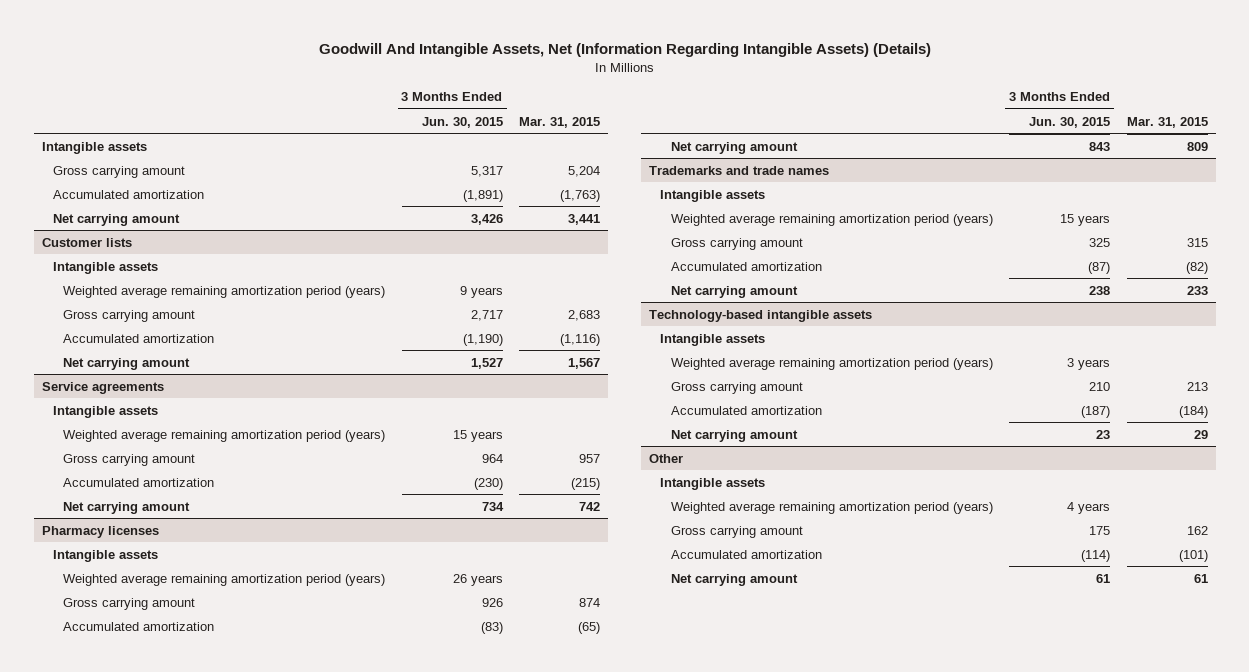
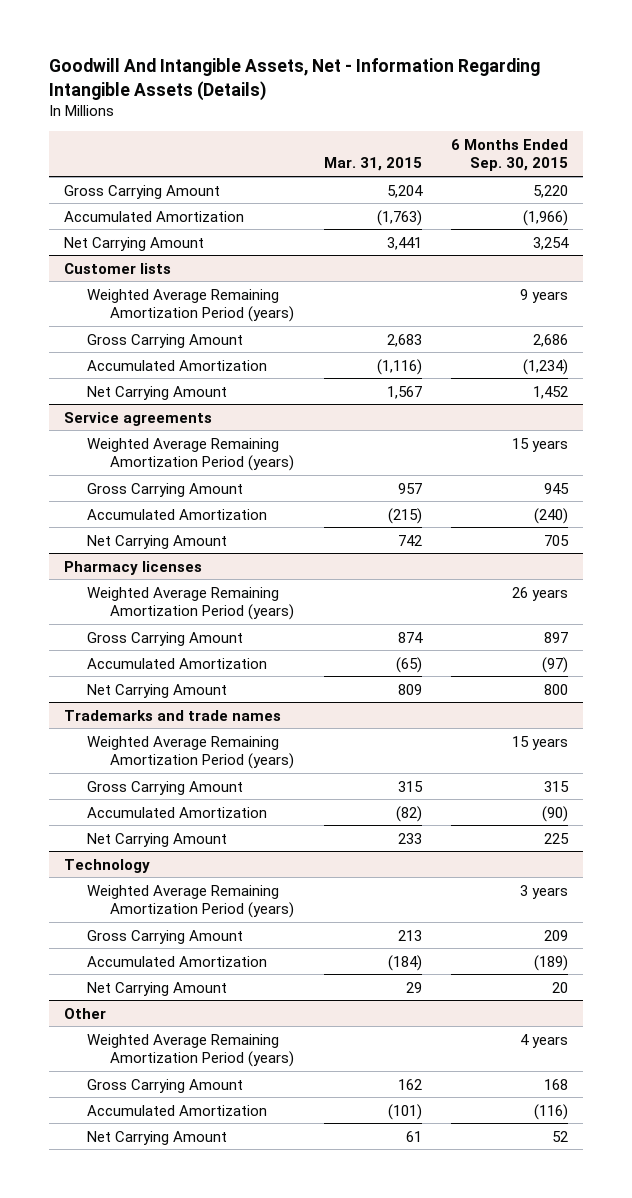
- Goodwill And Intangible Assets, Net (Information Regarding Intangible Assets) (Details)
+ Goodwill And Intangible Assets, Net - Information Regarding Intangible Assets (Details)
- | 3 Months Ended Jun. 30, 2015 | Mar. 31, 2015
+ | Mar. 31, 2015 | 6 Months Ended Sep. 30, 2015
- Intangible assets
- Gross carrying amount | 5,317 | 5,204
- Accumulated amortization | (1,891) | (1,763)
- Net carrying amount | 3,426 | 3,441
+ Gross Carrying Amount | 5,204 | 5,220
+ Accumulated Amortization | (1,763) | (1,966)
+ Net Carrying Amount | 3,441 | 3,254
@ Customer lists
- Intangible assets
- Weighted average remaining amortization period (years) | 9 years |
- Gross carrying amount | 2,717 | 2,683
- Accumulated amortization | (1,190) | (1,116)
- Net carrying amount | 1,527 | 1,567
+ Weighted Average Remaining Amortization Period (years) | | 9 years
+ Gross Carrying Amount | 2,683 | 2,686
+ Accumulated Amortization | (1,116) | (1,234)
+ Net Carrying Amount | 1,567 | 1,452
@ Service agreements
- Intangible assets
- Weighted average remaining amortization period (years) | 15 years |
- Gross carrying amount | 964 | 957
- Accumulated amortization | (230) | (215)
- Net carrying amount | 734 | 742
+ Weighted Average Remaining Amortization Period (years) | | 15 years
+ Gross Carrying Amount | 957 | 945
+ Accumulated Amortization | (215) | (240)
+ Net Carrying Amount | 742 | 705
@ Pharmacy licenses
- Intangible assets
- Weighted average remaining amortization period (years) | 26 years |
- Gross carrying amount | 926 | 874
- Accumulated amortization | (83) | (65)
- Net carrying amount | 843 | 809
+ Weighted Average Remaining Amortization Period (years) | | 26 years
+ Gross Carrying Amount | 874 | 897
+ Accumulated Amortization | (65) | (97)
+ Net Carrying Amount | 809 | 800
@ Trademarks and trade names
- Intangible assets
- Weighted average remaining amortization period (years) | 15 years |
- Gross carrying amount | 325 | 315
- Accumulated amortization | (87) | (82)
- Net carrying amount | 238 | 233
- Technology-based intangible assets
- Intangible assets
- Weighted average remaining amortization period (years) | 3 years |
- Gross carrying amount | 210 | 213
- Accumulated amortization | (187) | (184)
- Net carrying amount | 23 | 29
@ Trademarks and trade names
+ Weighted Average Remaining Amortization Period (years) | | 15 years
+ Gross Carrying Amount | 315 | 315
+ Accumulated Amortization | (82) | (90)
+ Net Carrying Amount | 233 | 225
+ Technology
+ Weighted Average Remaining Amortization Period (years) | | 3 years
+ Gross Carrying Amount | 213 | 209
+ Accumulated Amortization | (184) | (189)
+ Net Carrying Amount | 29 | 20
@ Other
- Intangible assets
- Weighted average remaining amortization period (years) | 4 years |
- Gross carrying amount | 175 | 162
- Accumulated amortization | (114) | (101)
- Net carrying amount | 61 | 61
+ Weighted Average Remaining Amortization Period (years) | | 4 years
+ Gross Carrying Amount | 162 | 168
+ Accumulated Amortization | (101) | (116)
+ Net Carrying Amount | 61 | 52

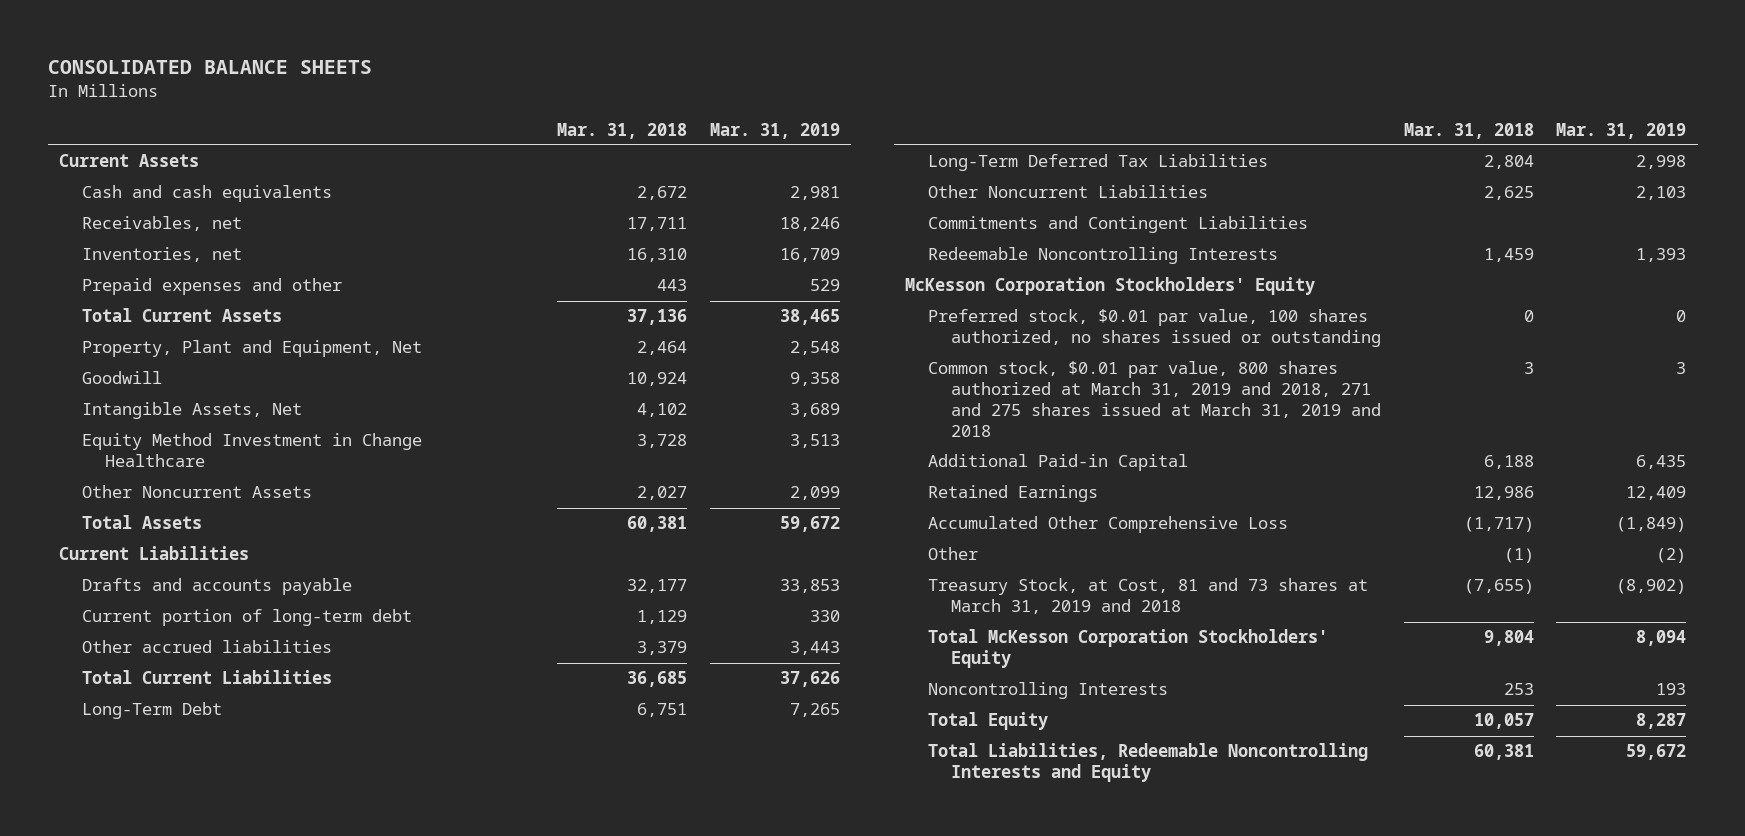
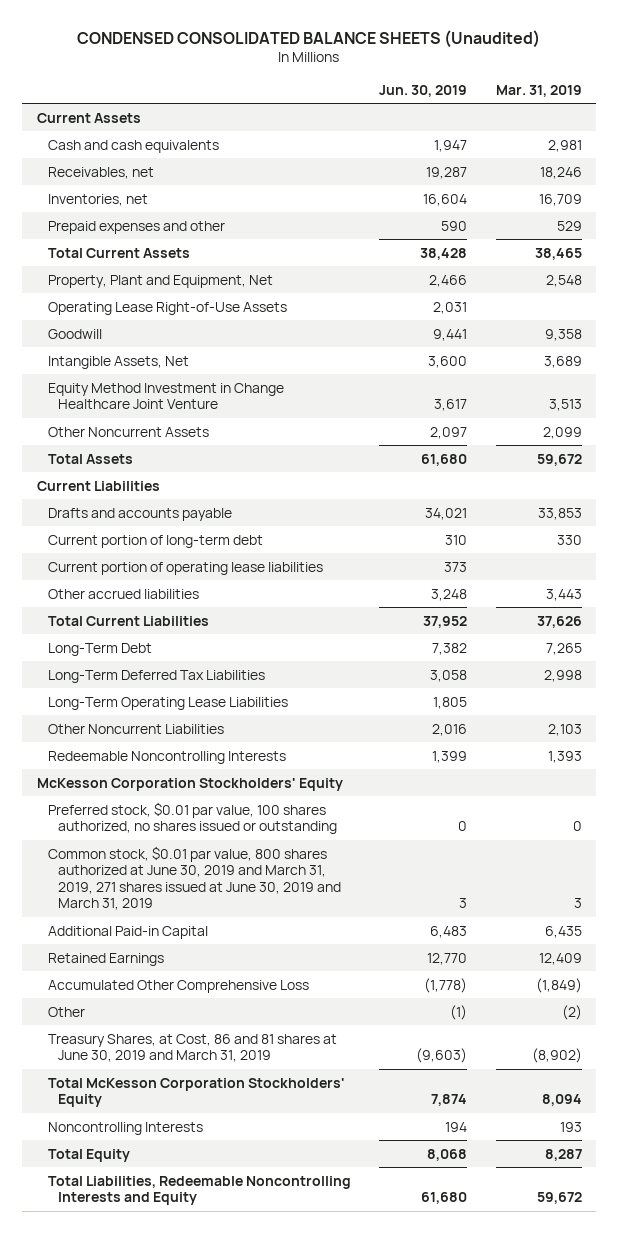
- CONSOLIDATED BALANCE SHEETS
+ CONDENSED CONSOLIDATED BALANCE SHEETS (Unaudited)
- | Mar. 31, 2018 | Mar. 31, 2019
+ | Jun. 30, 2019 | Mar. 31, 2019
+ Operating Lease Right-of-Use Assets | 2,031 |
- Equity Method Investment in Change Healthcare | 3,728 | 3,513
+ Equity Method Investment in Change Healthcare Joint Venture | 3,617 | 3,513
+ Current portion of operating lease liabilities | 373 |
+ Long-Term Operating Lease Liabilities | 1,805 |
- Commitments and Contingent Liabilities
- Common stock, $0.01 par value, 800 shares authorized at March 31, 2019 and 2018, 271 and 275 shares issued at March 31, 2019 and 2018 | 3 | 3
+ Common stock, $0.01 par value, 800 shares authorized at June 30, 2019 and March 31, 2019, 271 shares issued at June 30, 2019 and March 31, 2019 | 3 | 3
- Treasury Stock, at Cost, 81 and 73 shares at March 31, 2019 and 2018 | (7,655) | (8,902)
+ Treasury Shares, at Cost, 86 and 81 shares at June 30, 2019 and March 31, 2019 | (9,603) | (8,902)

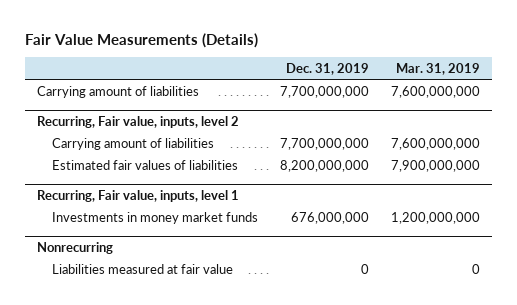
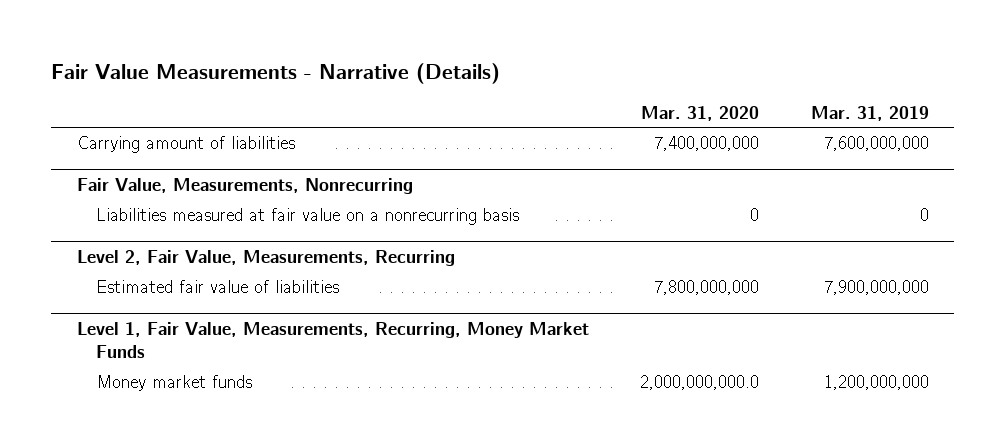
- Fair Value Measurements (Details)
+ Fair Value Measurements - Narrative (Details)
- | Dec. 31, 2019 | Mar. 31, 2019
+ | Mar. 31, 2020 | Mar. 31, 2019
- Recurring, Fair value, inputs, level 2
- Carrying amount of liabilities | 7,700,000,000 | 7,600,000,000
- Estimated fair values of liabilities | 8,200,000,000 | 7,900,000,000
- Recurring, Fair value, inputs, level 1
- Investments in money market funds | 676,000,000 | 1,200,000,000
- Nonrecurring
- Liabilities measured at fair value | 0 | 0
+ Fair Value, Measurements, Nonrecurring
+ Liabilities measured at fair value on a nonrecurring basis | 0 | 0
+ Level 2, Fair Value, Measurements, Recurring
+ Estimated fair value of liabilities | 7,800,000,000 | 7,900,000,000
+ Level 1, Fair Value, Measurements, Recurring, Money Market Funds
+ Money market funds | 2,000,000,000.0 | 1,200,000,000

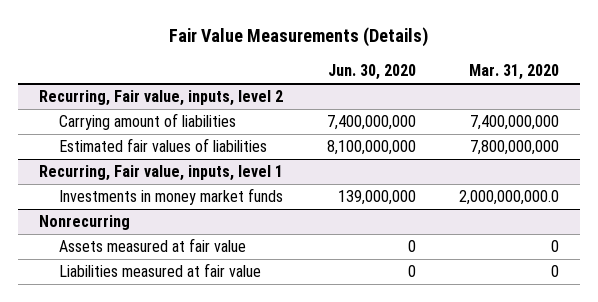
- Fair Value Measurements - Narrative (Details)
+ Fair Value Measurements (Details)
- | Mar. 31, 2020 | Mar. 31, 2019
+ | Jun. 30, 2020 | Mar. 31, 2020
+ Recurring, Fair value, inputs, level 2
- Fair Value, Measurements, Nonrecurring
- Liabilities measured at fair value on a nonrecurring basis | 0 | 0
- Level 2, Fair Value, Measurements, Recurring
- Estimated fair value of liabilities | 7,800,000,000 | 7,900,000,000
- Level 1, Fair Value, Measurements, Recurring, Money Market Funds
- Money market funds | 2,000,000,000.0 | 1,200,000,000
+ Estimated fair values of liabilities | 8,100,000,000 | 7,800,000,000
+ Recurring, Fair value, inputs, level 1
+ Investments in money market funds | 139,000,000 | 2,000,000,000.0
+ Nonrecurring
+ Assets measured at fair value | 0 | 0
+ Liabilities measured at fair value | 0 | 0

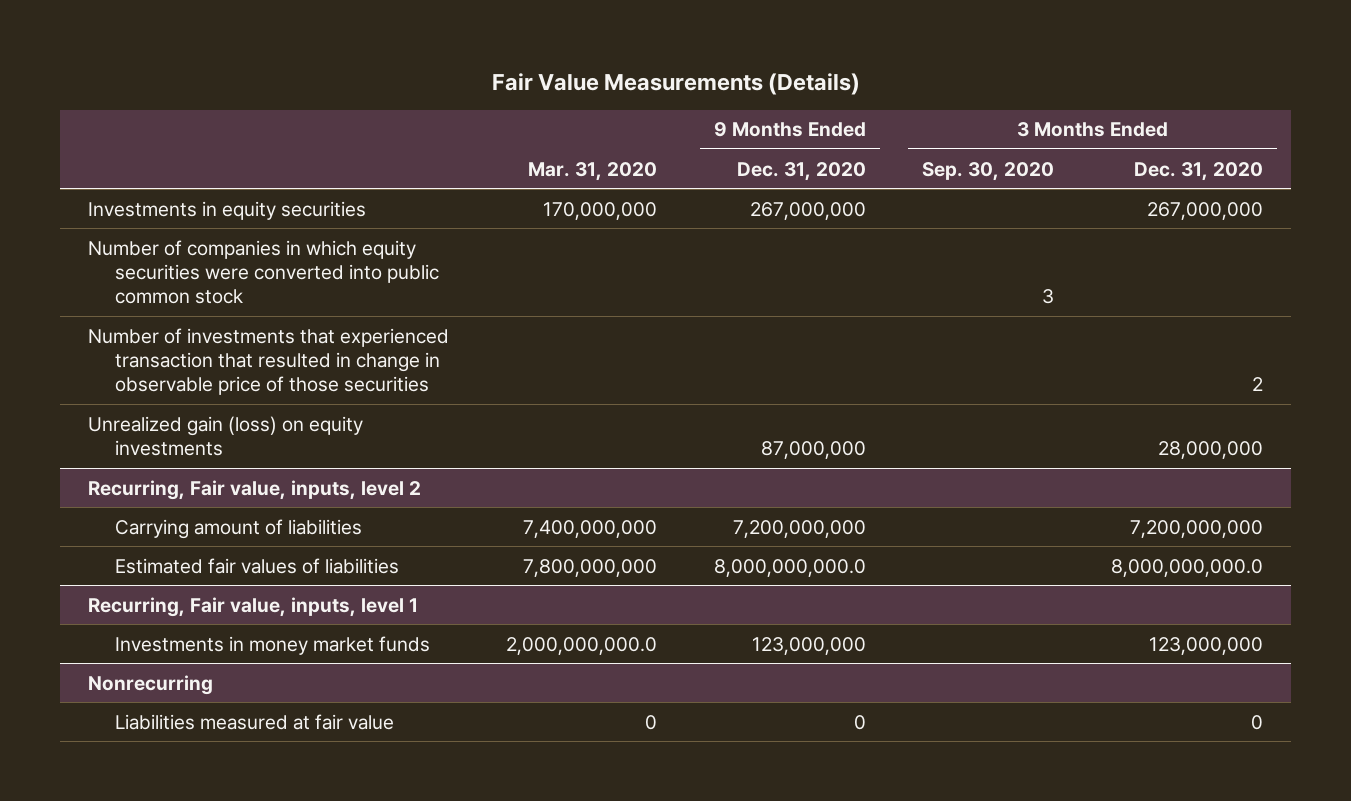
- | Jun. 30, 2020 | Mar. 31, 2020
+ | Mar. 31, 2020 | 9 Months Ended Dec. 31, 2020 | 3 Months Ended Sep. 30, 2020 | 3 Months Ended Dec. 31, 2020
+ Investments in equity securities | 170,000,000 | 267,000,000 | | 267,000,000
+ Number of companies in which equity securities were converted into public common stock | | | 3 |
+ Number of investments that experienced transaction that resulted in change in observable price of those securities | | | | 2
+ Unrealized gain (loss) on equity investments | | 87,000,000 | | 28,000,000
@ Nonrecurring
- Assets measured at fair value | 0 | 0

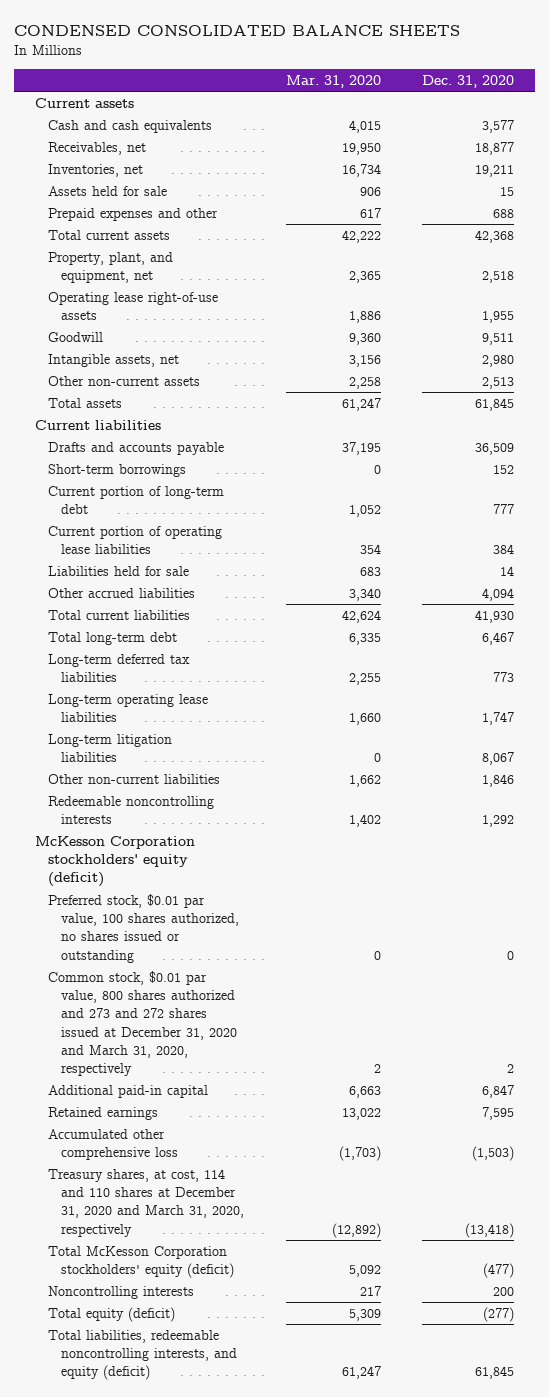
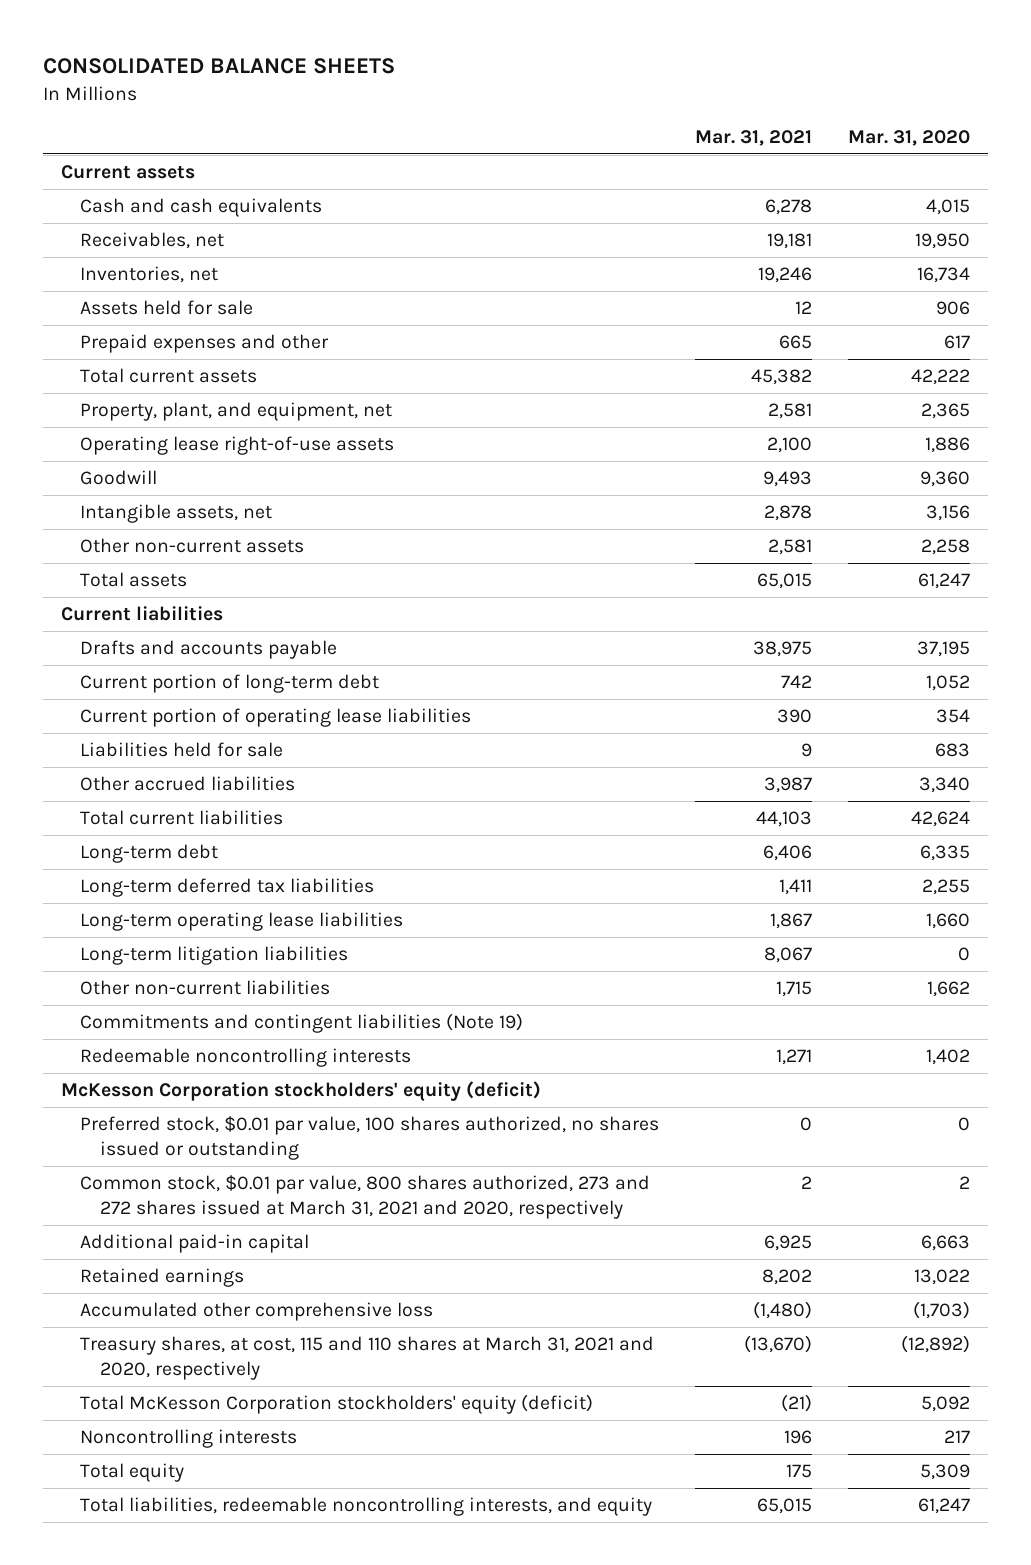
- CONDENSED CONSOLIDATED BALANCE SHEETS
+ CONSOLIDATED BALANCE SHEETS
- | Mar. 31, 2020 | Dec. 31, 2020
+ | Mar. 31, 2021 | Mar. 31, 2020
- Short-term borrowings | 0 | 152
- Total long-term debt | 6,335 | 6,467
+ Long-term debt | 6,406 | 6,335
+ Commitments and contingent liabilities (Note 19)
- Common stock, $0.01 par value, 800 shares authorized and 273 and 272 shares issued at December 31, 2020 and March 31, 2020, respectively | 2 | 2
+ Common stock, $0.01 par value, 800 shares authorized, 273 and 272 shares issued at March 31, 2021 and 2020, respectively | 2 | 2
- Treasury shares, at cost, 114 and 110 shares at December 31, 2020 and March 31, 2020, respectively | (12,892) | (13,418)
+ Treasury shares, at cost, 115 and 110 shares at March 31, 2021 and 2020, respectively | (13,670) | (12,892)
- Total equity (deficit) | 5,309 | (277)
- Total liabilities, redeemable noncontrolling interests, and equity (deficit) | 61,247 | 61,845
+ Total equity | 175 | 5,309
+ Total liabilities, redeemable noncontrolling interests, and equity | 65,015 | 61,247

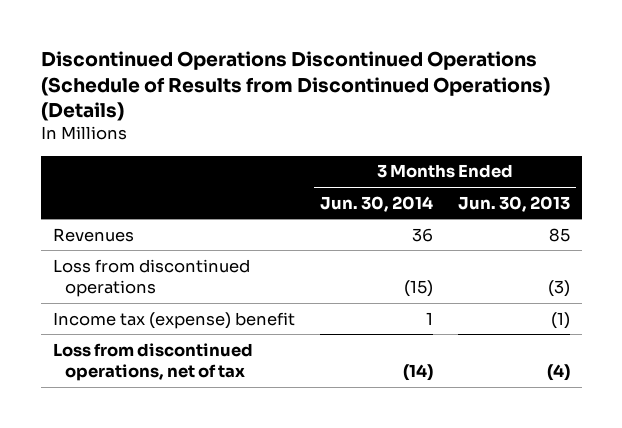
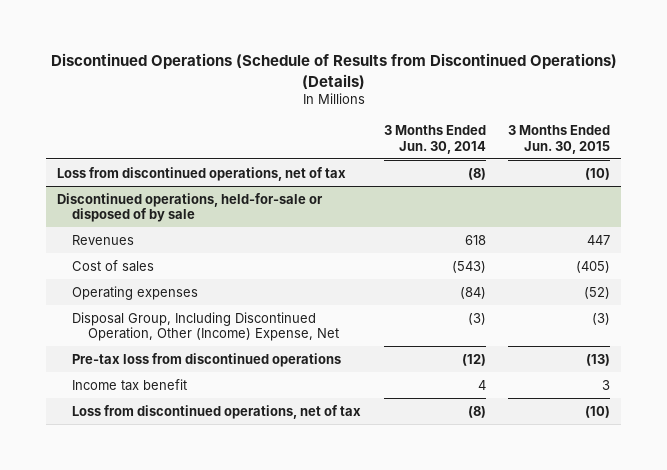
- Discontinued Operations Discontinued Operations (Schedule of Results from Discontinued Operations) (Details)
+ Discontinued Operations (Schedule of Results from Discontinued Operations) (Details)
- | 3 Months Ended Jun. 30, 2014 | 3 Months Ended Jun. 30, 2013
+ | 3 Months Ended Jun. 30, 2014 | 3 Months Ended Jun. 30, 2015
- Revenues | 36 | 85
- Loss from discontinued operations | (15) | (3)
- Income tax (expense) benefit | 1 | (1)
- Loss from discontinued operations, net of tax | (14) | (4)
+ Loss from discontinued operations, net of tax | (8) | (10)
+ Discontinued operations, held-for-sale or disposed of by sale
+ Revenues | 618 | 447
+ Cost of sales | (543) | (405)
+ Operating expenses | (84) | (52)
+ Disposal Group, Including Discontinued Operation, Other (Income) Expense, Net | (3) | (3)
+ Pre-tax loss from discontinued operations | (12) | (13)
+ Income tax benefit | 4 | 3
+ Loss from discontinued operations, net of tax | (8) | (10)

